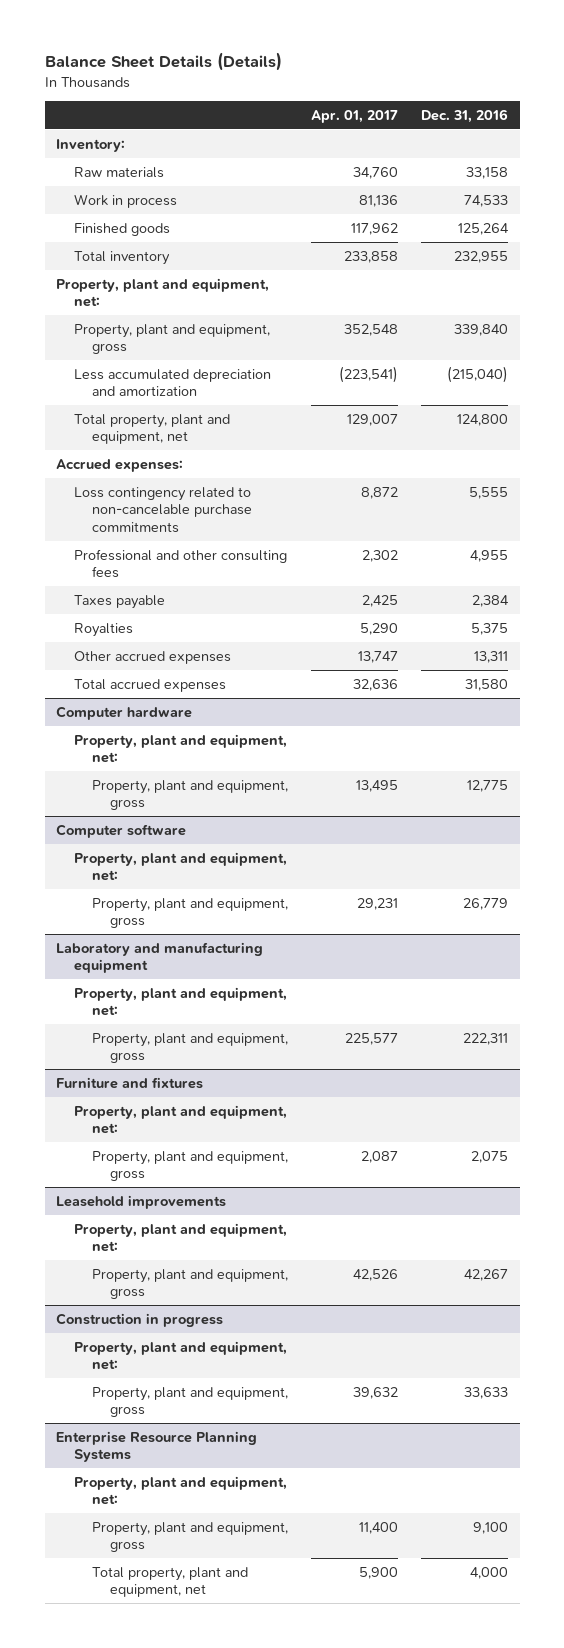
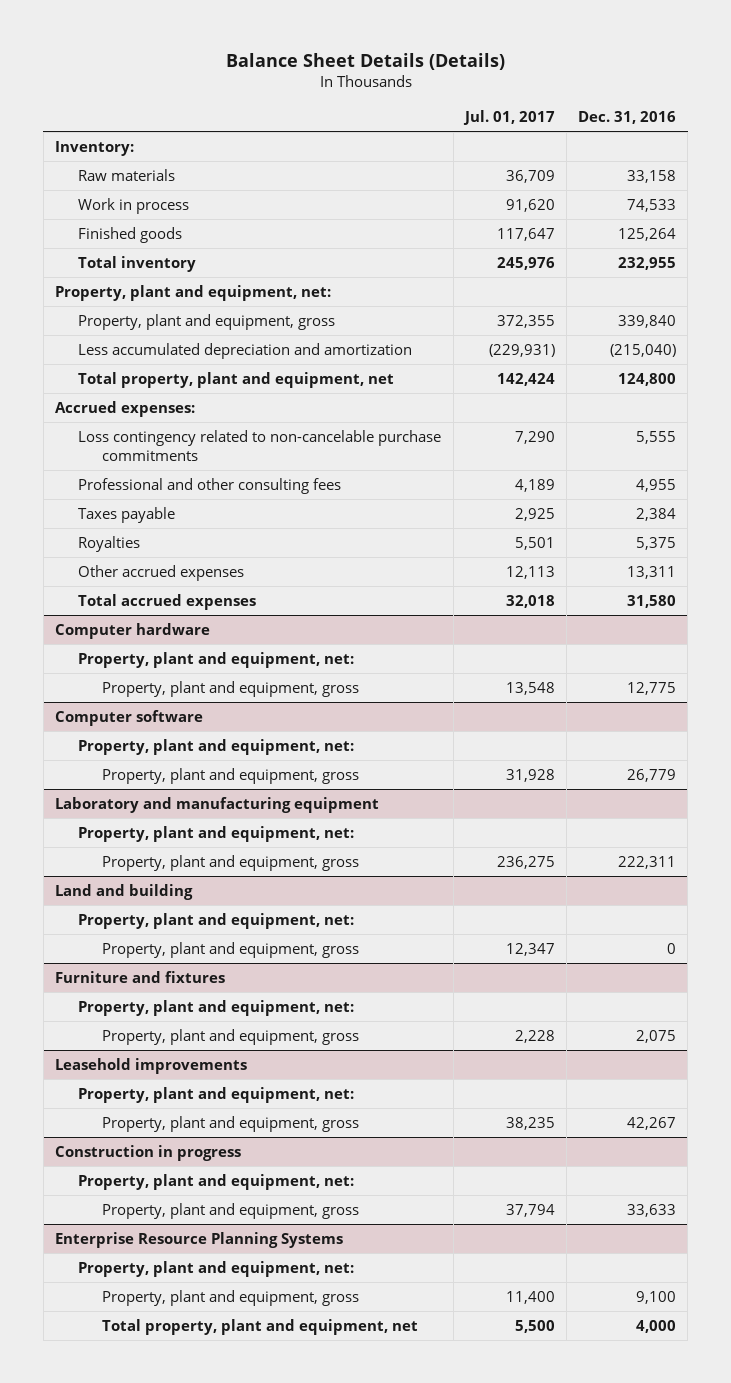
- | Apr. 01, 2017 | Dec. 31, 2016
+ | Jul. 01, 2017 | Dec. 31, 2016
+ Land and building
+ Property, plant and equipment, net:
+ Property, plant and equipment, gross | 12,347 | 0

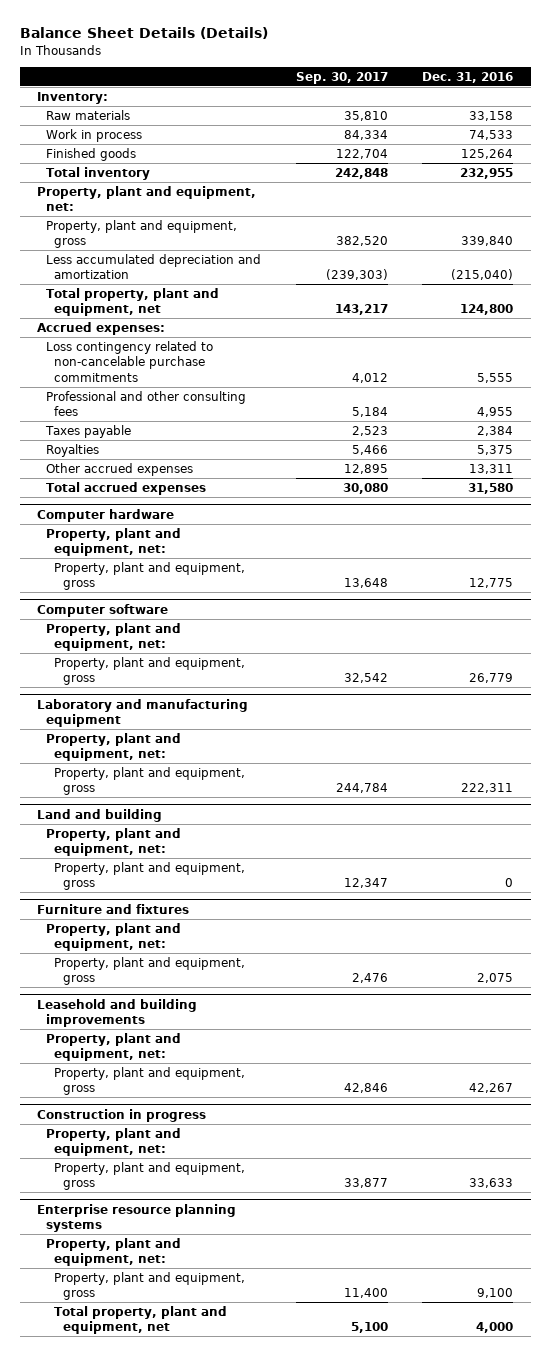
- | Jul. 01, 2017 | Dec. 31, 2016
+ | Sep. 30, 2017 | Dec. 31, 2016
- Leasehold improvements
+ Leasehold and building improvements
- Enterprise Resource Planning Systems
+ Enterprise resource planning systems

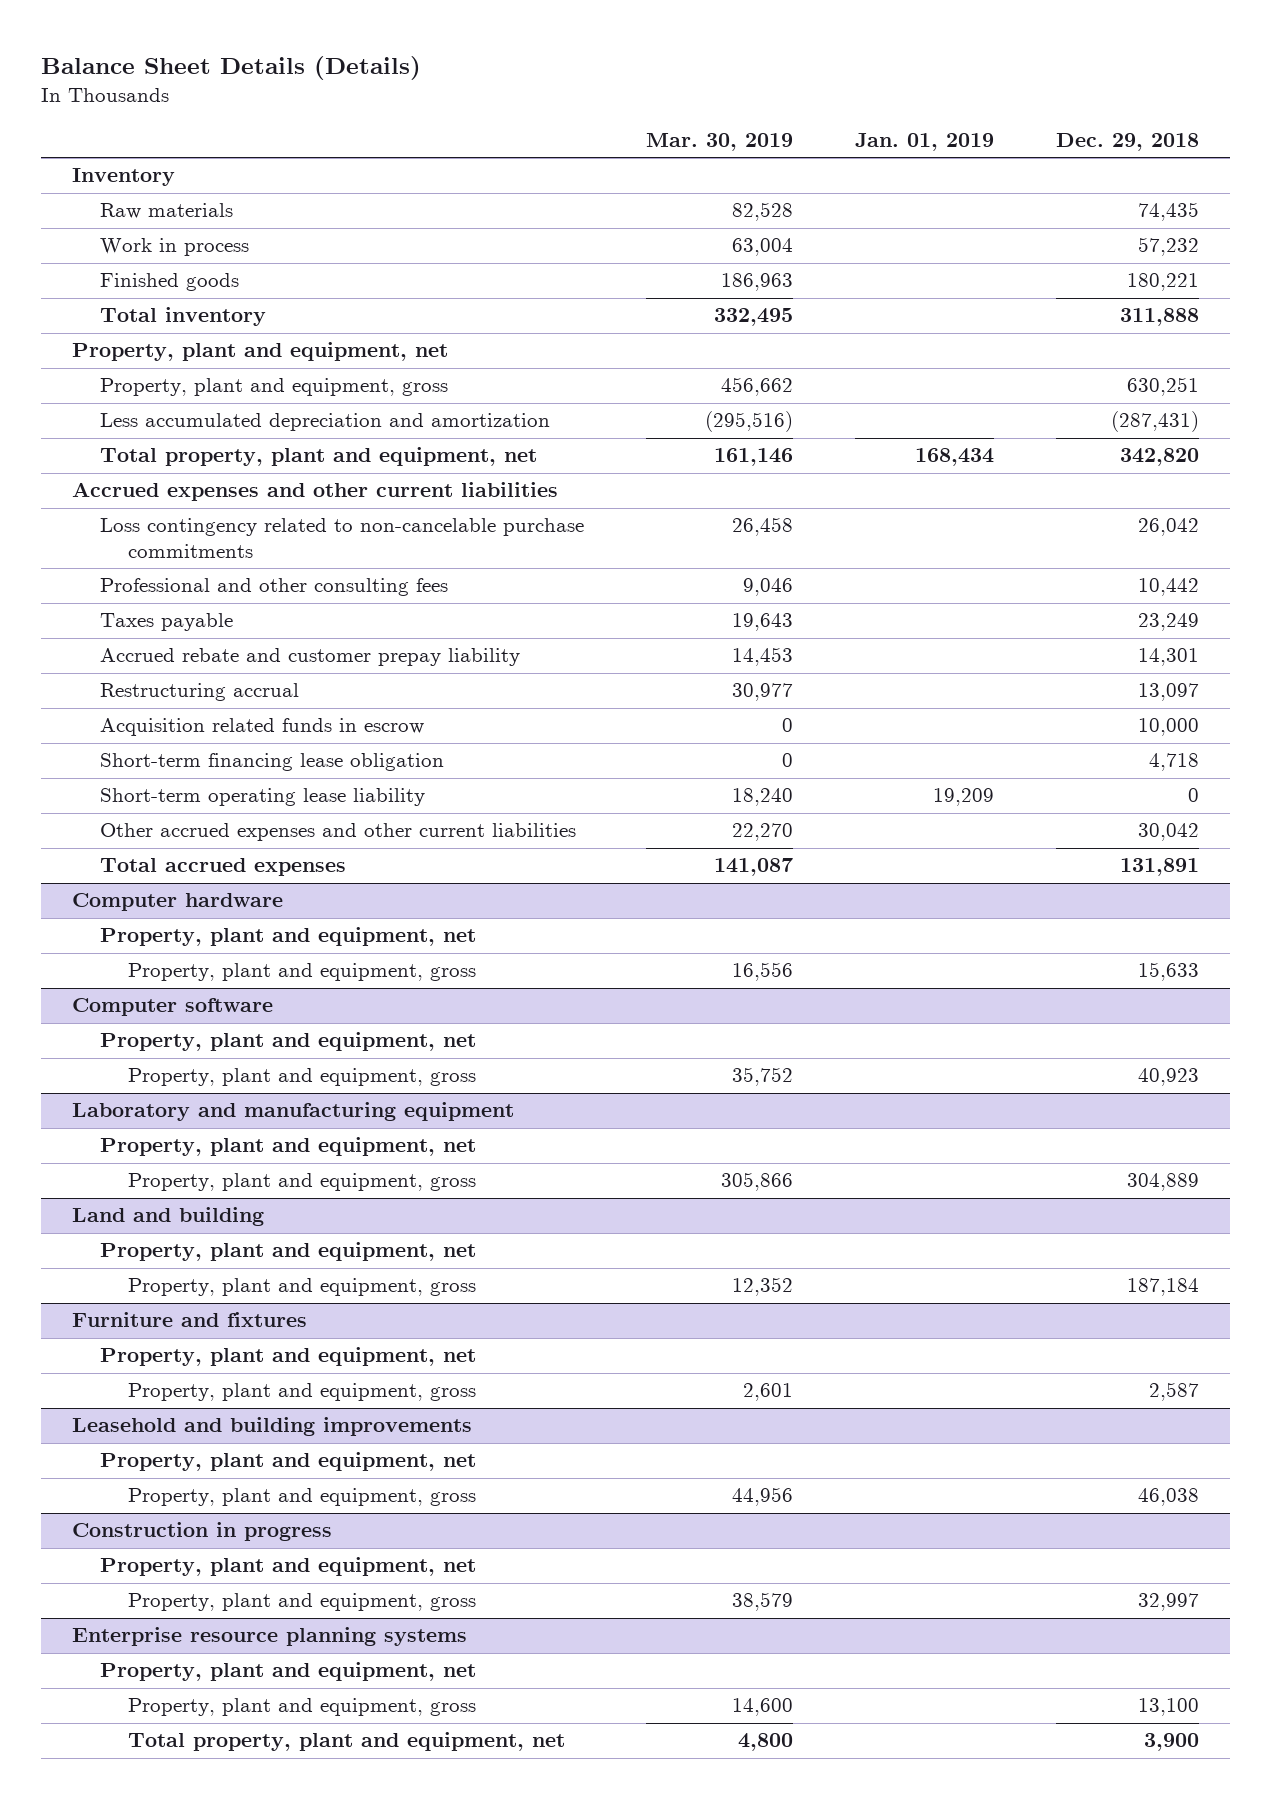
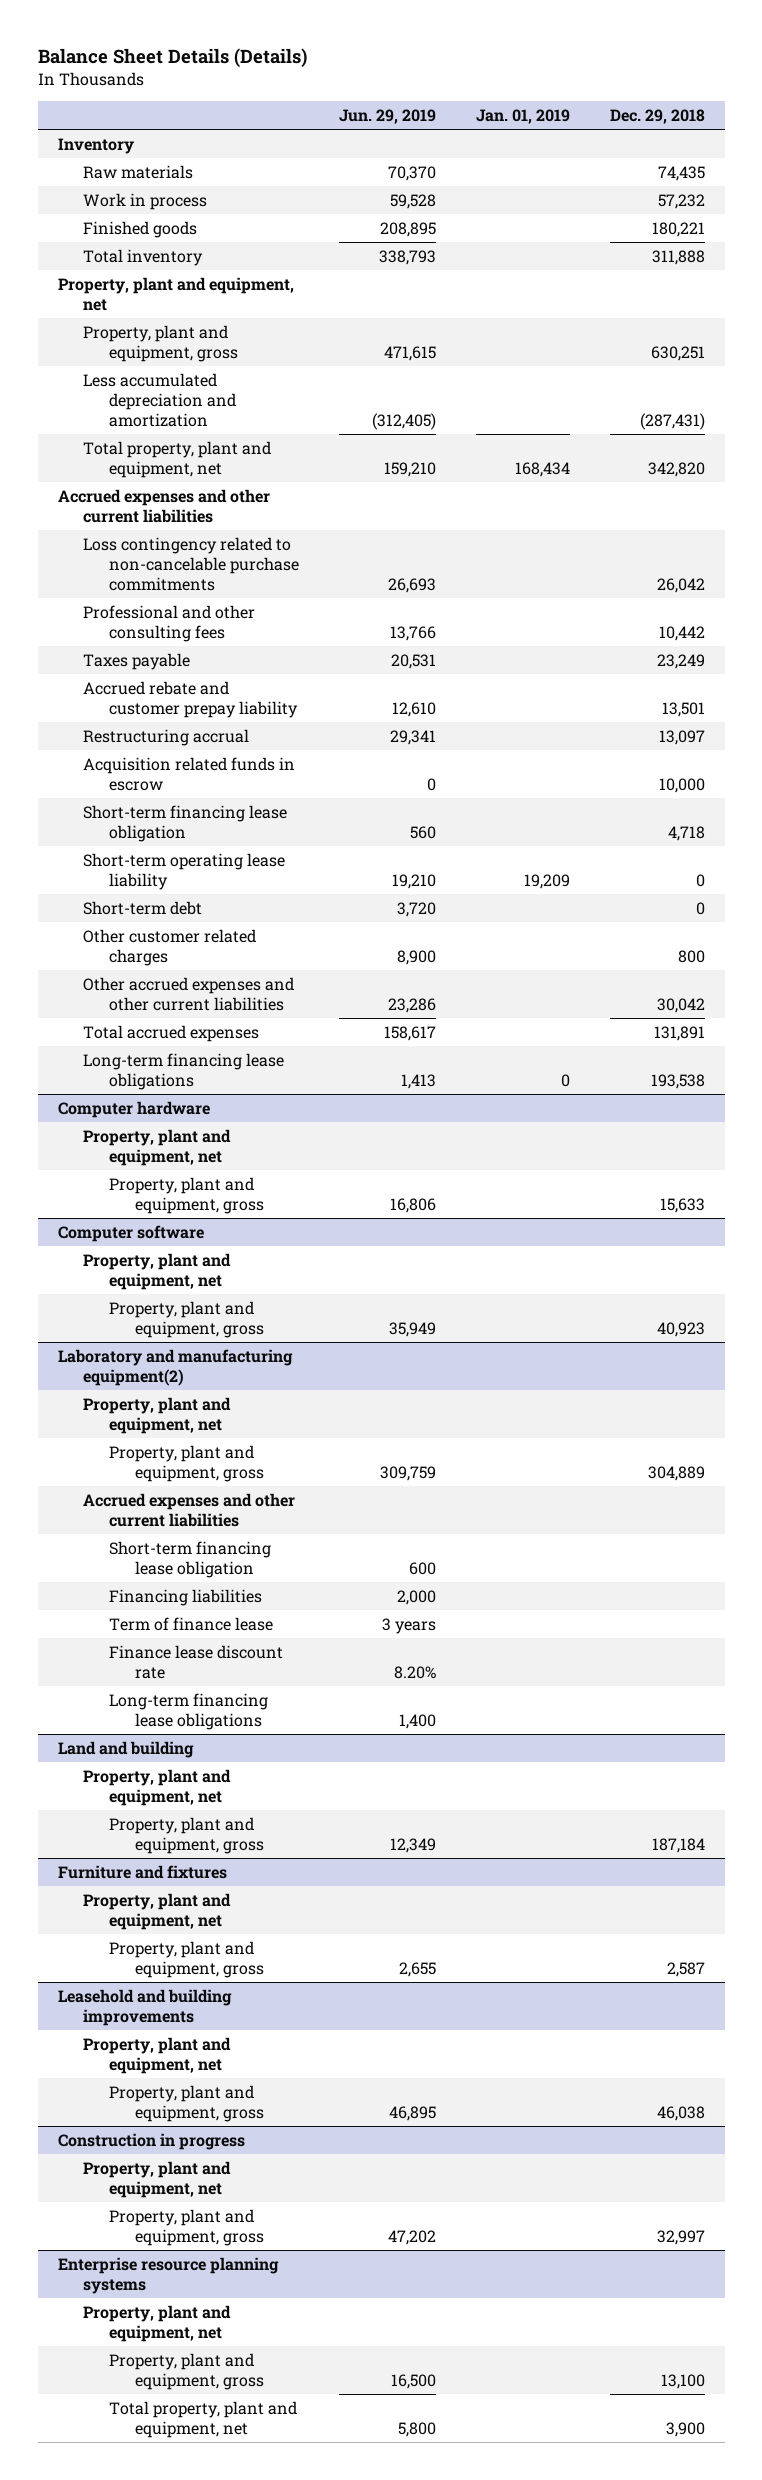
- | Mar. 30, 2019 | Jan. 01, 2019 | Dec. 29, 2018
+ | Jun. 29, 2019 | Jan. 01, 2019 | Dec. 29, 2018
- Accrued rebate and customer prepay liability | 14,453 | | 14,301
+ Accrued rebate and customer prepay liability | 12,610 | | 13,501
+ Short-term debt | 3,720 | | 0
+ Other customer related charges | 8,900 | | 800
+ Long-term financing lease obligations | 1,413 | 0 | 193,538
- Laboratory and manufacturing equipment
+ Laboratory and manufacturing equipment(2)
+ Accrued expenses and other current liabilities
+ Short-term financing lease obligation | 600 | |
+ Financing liabilities | 2,000 | |
+ Term of finance lease | 3 years | |
+ Finance lease discount rate | 8.20% | |
+ Long-term financing lease obligations | 1,400 | |

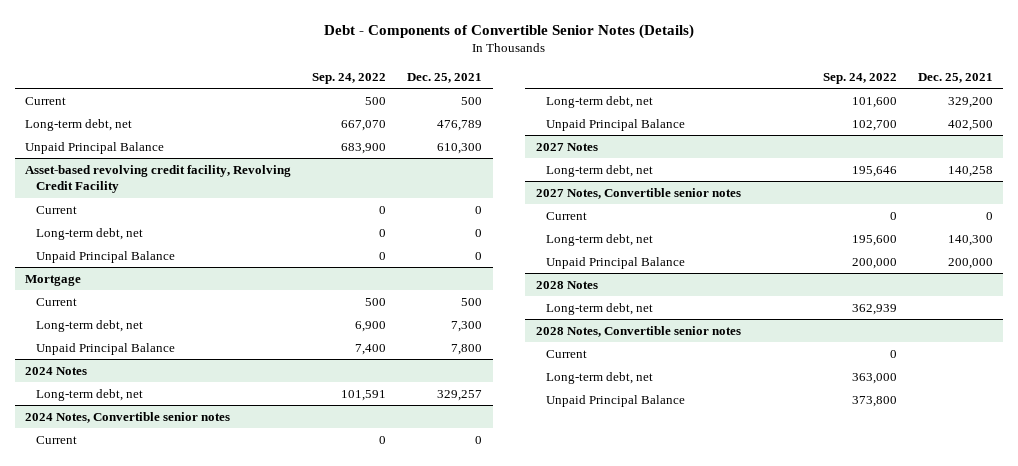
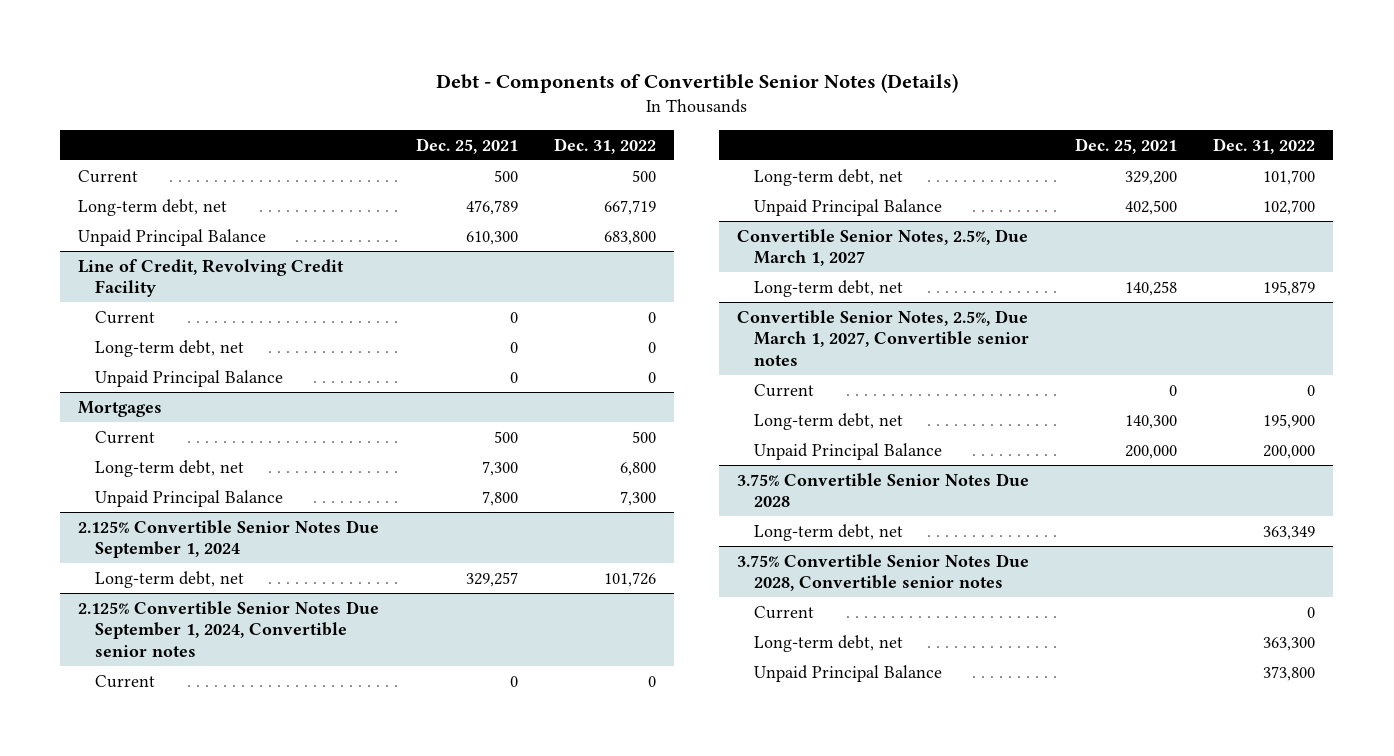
- | Sep. 24, 2022 | Dec. 25, 2021
+ | Dec. 25, 2021 | Dec. 31, 2022
- Asset-based revolving credit facility, Revolving Credit Facility
+ Line of Credit, Revolving Credit Facility
- Mortgage
+ Mortgages
- 2024 Notes
+ 2.125% Convertible Senior Notes Due September 1, 2024
- 2024 Notes, Convertible senior notes
+ 2.125% Convertible Senior Notes Due September 1, 2024, Convertible senior notes
- 2027 Notes
+ Convertible Senior Notes, 2.5%, Due March 1, 2027
- 2027 Notes, Convertible senior notes
+ Convertible Senior Notes, 2.5%, Due March 1, 2027, Convertible senior notes
- 2028 Notes
+ 3.75% Convertible Senior Notes Due 2028
- 2028 Notes, Convertible senior notes
+ 3.75% Convertible Senior Notes Due 2028, Convertible senior notes

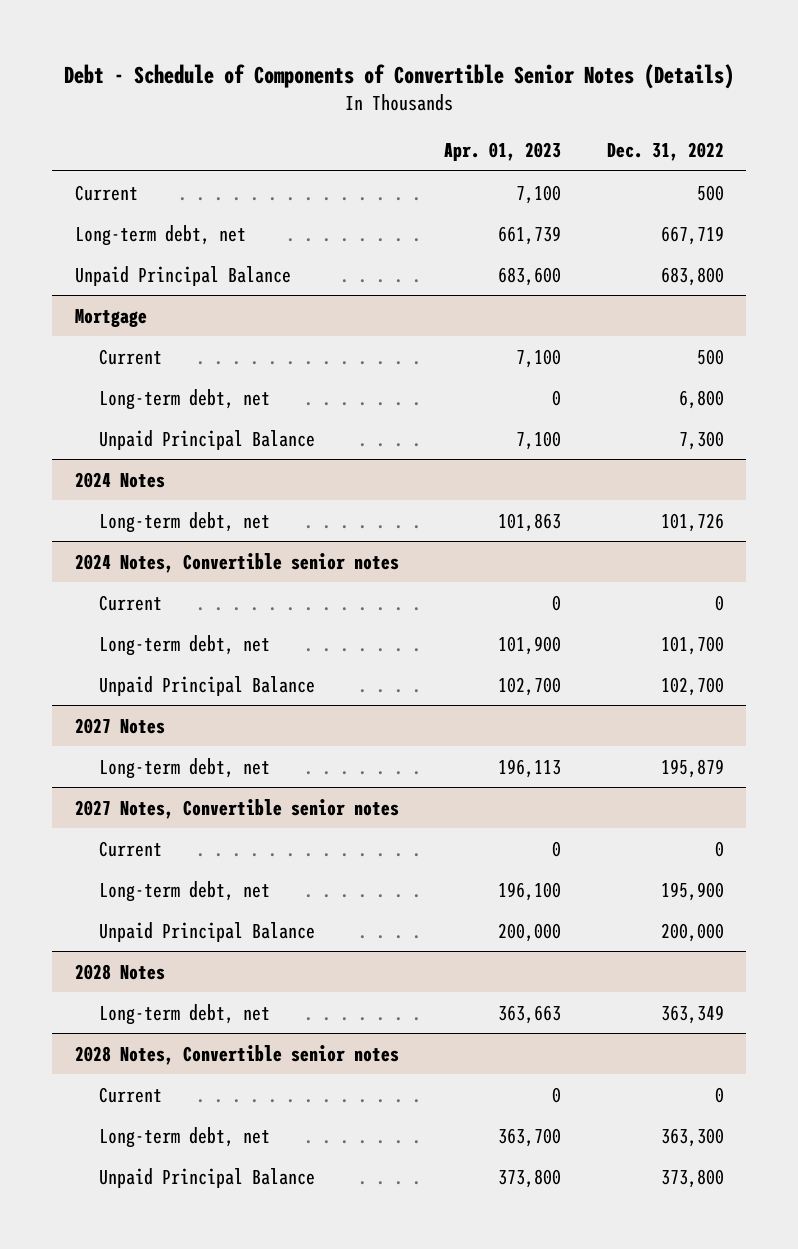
- Debt - Components of Convertible Senior Notes (Details)
+ Debt - Schedule of Components of Convertible Senior Notes (Details)
- | Dec. 25, 2021 | Dec. 31, 2022
+ | Apr. 01, 2023 | Dec. 31, 2022
- Line of Credit, Revolving Credit Facility
- Current | 0 | 0
- Long-term debt, net | 0 | 0
- Unpaid Principal Balance | 0 | 0
- Mortgages
+ Mortgage
- 2.125% Convertible Senior Notes Due September 1, 2024
+ 2024 Notes
- 2.125% Convertible Senior Notes Due September 1, 2024, Convertible senior notes
+ 2024 Notes, Convertible senior notes
- Convertible Senior Notes, 2.5%, Due March 1, 2027
+ 2027 Notes
- Convertible Senior Notes, 2.5%, Due March 1, 2027, Convertible senior notes
+ 2027 Notes, Convertible senior notes
- 3.75% Convertible Senior Notes Due 2028
+ 2028 Notes
- 3.75% Convertible Senior Notes Due 2028, Convertible senior notes
+ 2028 Notes, Convertible senior notes

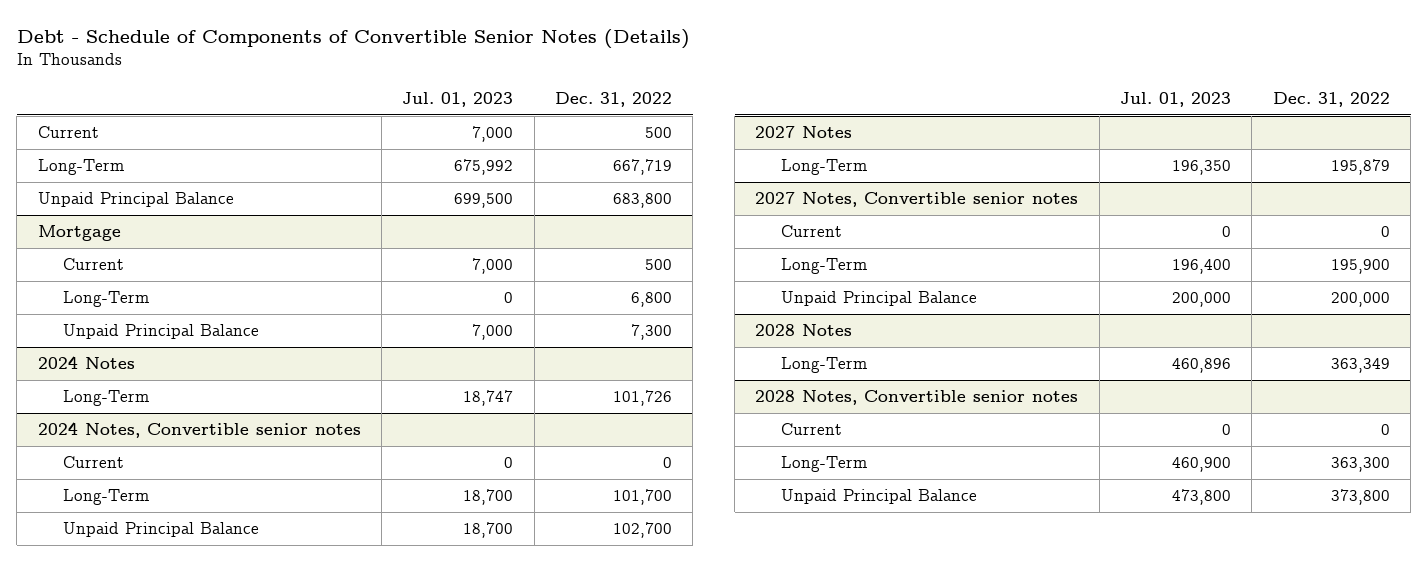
- | Apr. 01, 2023 | Dec. 31, 2022
+ | Jul. 01, 2023 | Dec. 31, 2022
- Long-term debt, net | 661,739 | 667,719
+ Long-Term | 675,992 | 667,719
@ Mortgage
- Long-term debt, net | 0 | 6,800
+ Long-Term | 0 | 6,800
@ 2024 Notes
- Long-term debt, net | 101,863 | 101,726
+ Long-Term | 18,747 | 101,726
@ 2024 Notes, Convertible senior notes
- Long-term debt, net | 101,900 | 101,700
+ Long-Term | 18,700 | 101,700
@ 2027 Notes
- Long-term debt, net | 196,113 | 195,879
+ Long-Term | 196,350 | 195,879
@ 2027 Notes, Convertible senior notes
- Long-term debt, net | 196,100 | 195,900
+ Long-Term | 196,400 | 195,900
@ 2028 Notes
- Long-term debt, net | 363,663 | 363,349
+ Long-Term | 460,896 | 363,349
@ 2028 Notes, Convertible senior notes
- Long-term debt, net | 363,700 | 363,300
+ Long-Term | 460,900 | 363,300

